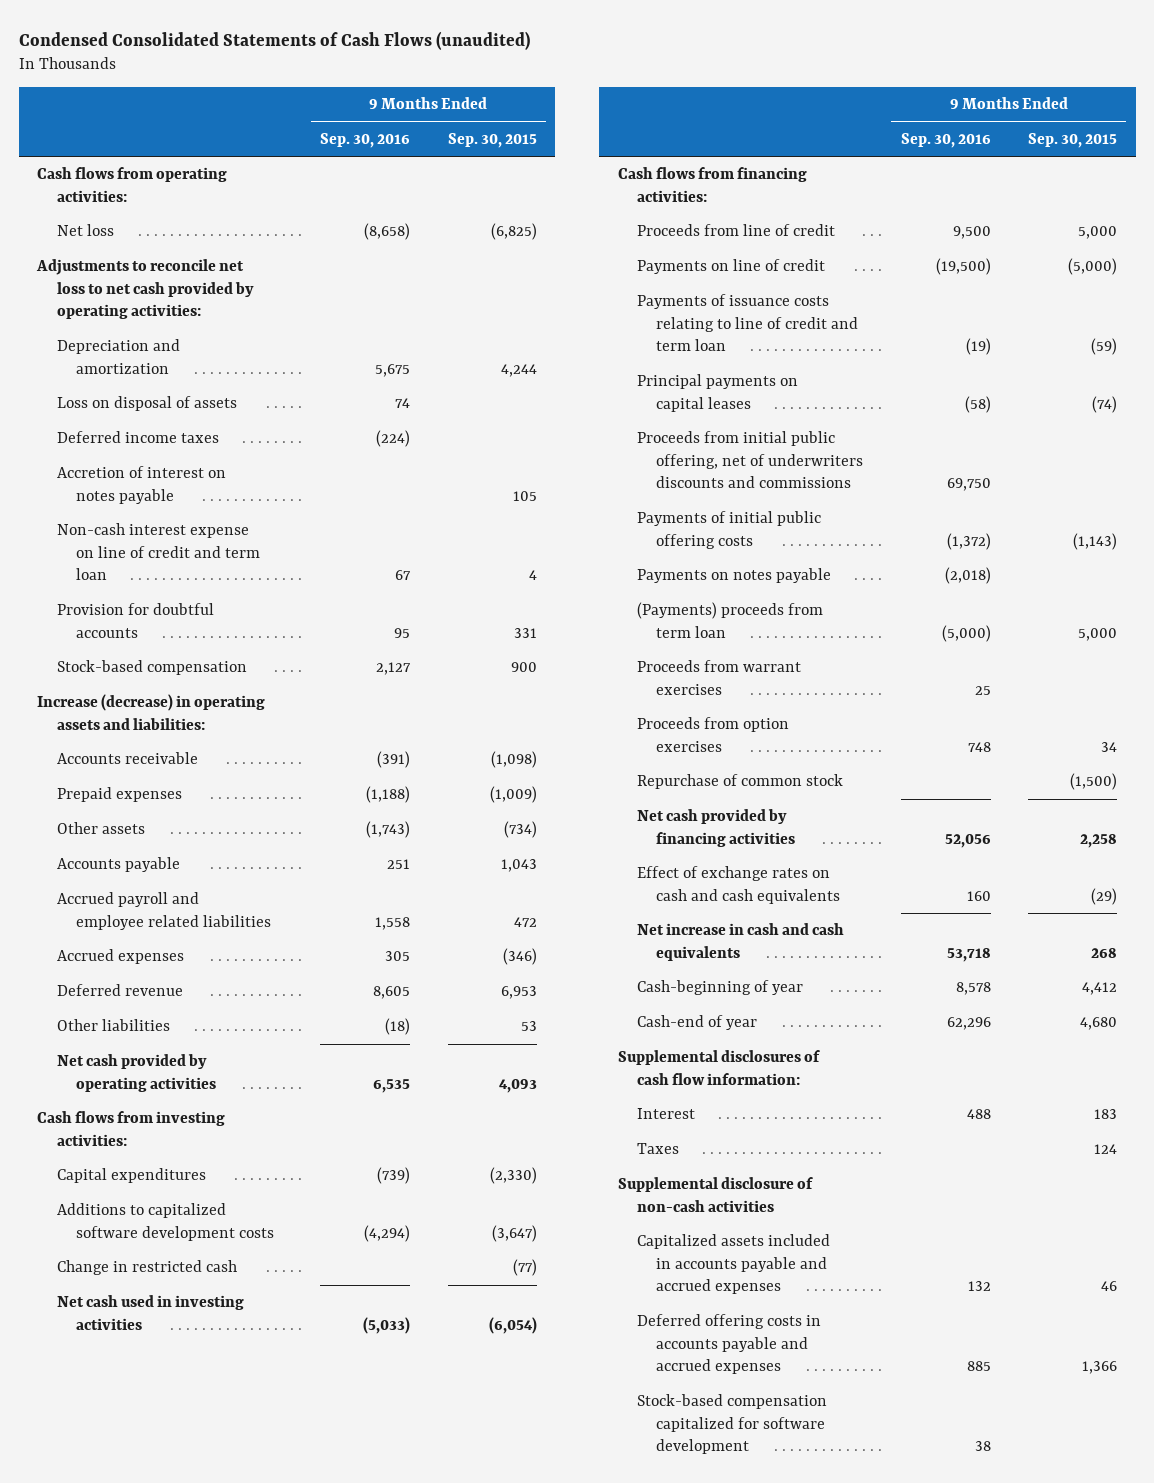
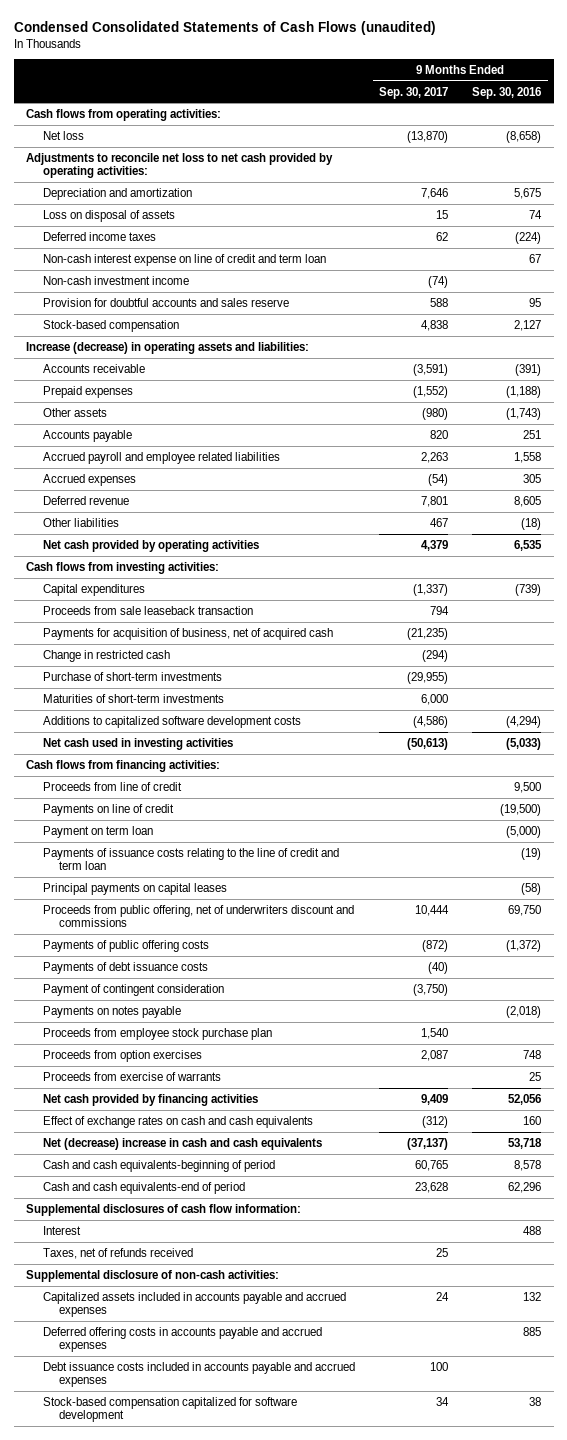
- | 9 Months Ended Sep. 30, 2016 | 9 Months Ended Sep. 30, 2015
+ | 9 Months Ended Sep. 30, 2017 | 9 Months Ended Sep. 30, 2016
- Accretion of interest on notes payable | | 105
- Provision for doubtful accounts | 95 | 331
+ Non-cash investment income | (74) |
+ Provision for doubtful accounts and sales reserve | 588 | 95
+ Proceeds from sale leaseback transaction | 794 |
+ Payments for acquisition of business, net of acquired cash | (21,235) |
+ Purchase of short-term investments | (29,955) |
+ Maturities of short-term investments | 6,000 |
moved down: Additions to capitalized software development costs | (4,586) | (4,294)
- Payments of issuance costs relating to line of credit and term loan | (19) | (59)
+ Payment on term loan | | (5,000)
+ Payments of issuance costs relating to the line of credit and term loan | | (19)
- Proceeds from initial public offering, net of underwriters discounts and commissions | 69,750 |
- Payments of initial public offering costs | (1,372) | (1,143)
+ Proceeds from public offering, net of underwriters discount and commissions | 10,444 | 69,750
+ Payments of public offering costs | (872) | (1,372)
+ Payments of debt issuance costs | (40) |
+ Payment of contingent consideration | (3,750) |
- (Payments) proceeds from term loan | (5,000) | 5,000
- Proceeds from warrant exercises | 25 |
+ Proceeds from employee stock purchase plan | 1,540 |
- Repurchase of common stock | | (1,500)
+ Proceeds from exercise of warrants | | 25
- Net increase in cash and cash equivalents | 53,718 | 268
- Cash-beginning of year | 8,578 | 4,412
- Cash-end of year | 62,296 | 4,680
+ Net (decrease) increase in cash and cash equivalents | (37,137) | 53,718
+ Cash and cash equivalents-beginning of period | 60,765 | 8,578
+ Cash and cash equivalents-end of period | 23,628 | 62,296
- Taxes | | 124
- Supplemental disclosure of non-cash activities
+ Taxes, net of refunds received | 25 |
+ Supplemental disclosure of non-cash activities:
+ Debt issuance costs included in accounts payable and accrued expenses | 100 |

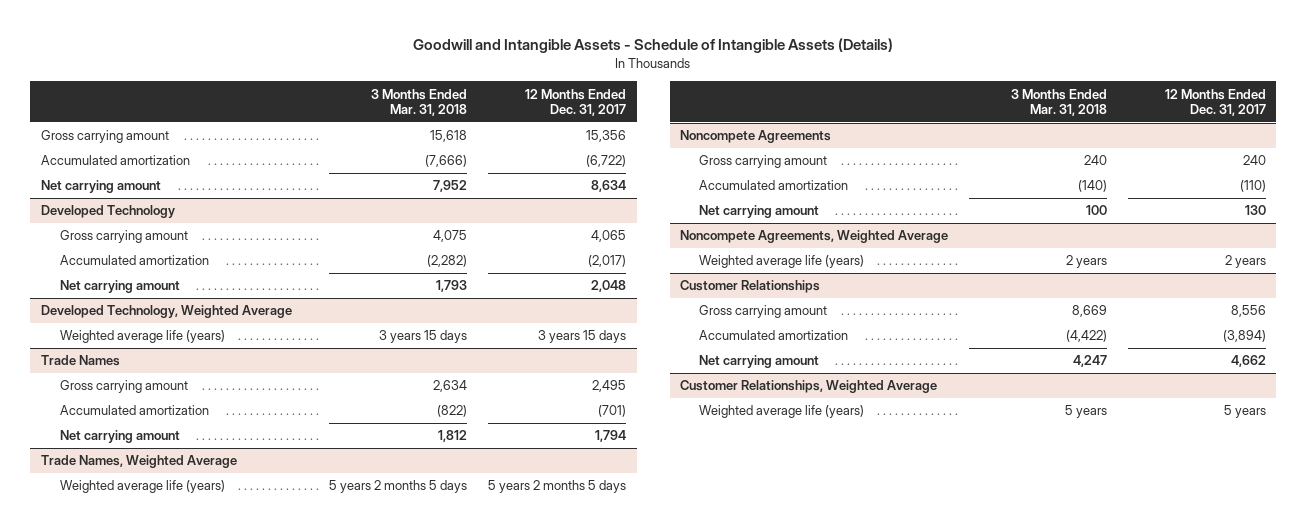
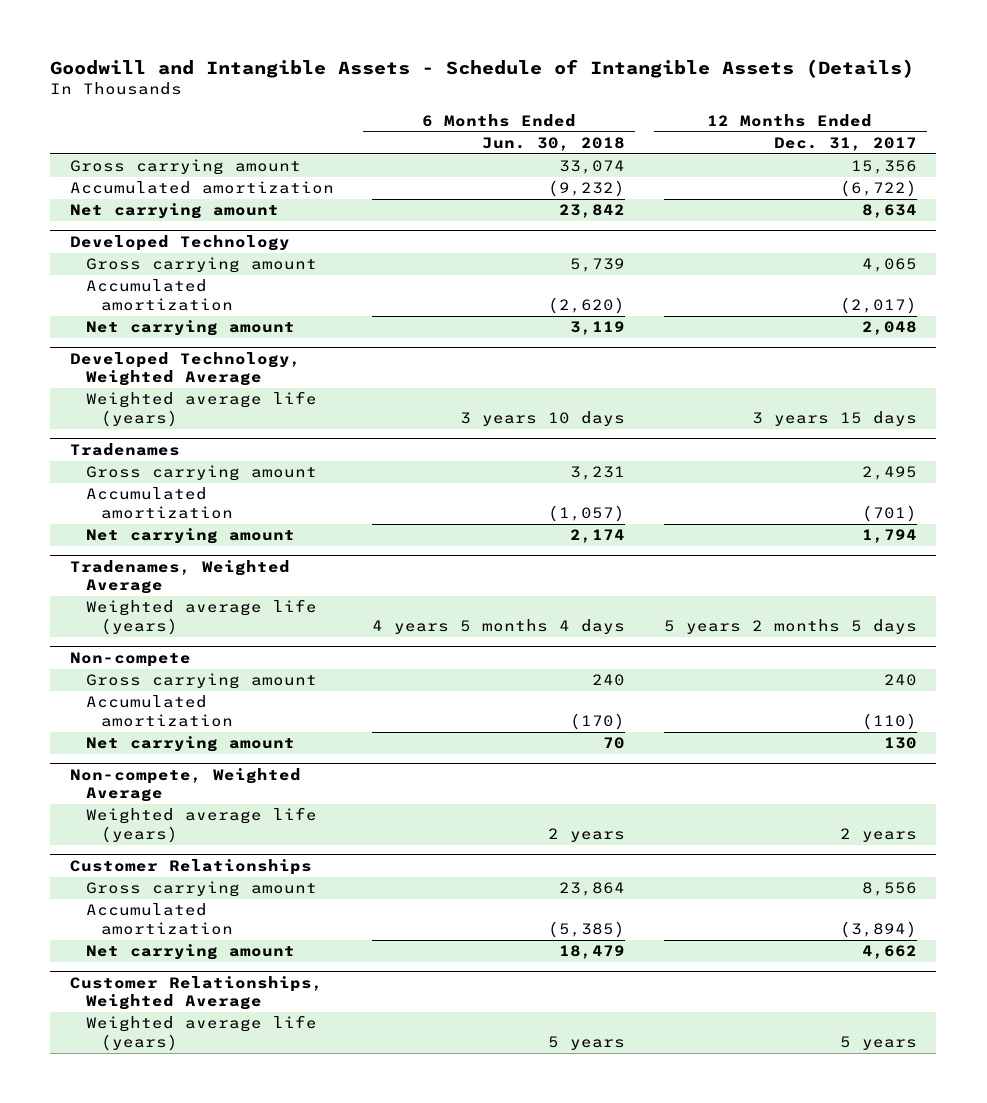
- | 3 Months Ended Mar. 31, 2018 | 12 Months Ended Dec. 31, 2017
+ | 6 Months Ended Jun. 30, 2018 | 12 Months Ended Dec. 31, 2017
- Trade Names
+ Tradenames
- Trade Names, Weighted Average
+ Tradenames, Weighted Average
- Noncompete Agreements
+ Non-compete
- Noncompete Agreements, Weighted Average
+ Non-compete, Weighted Average

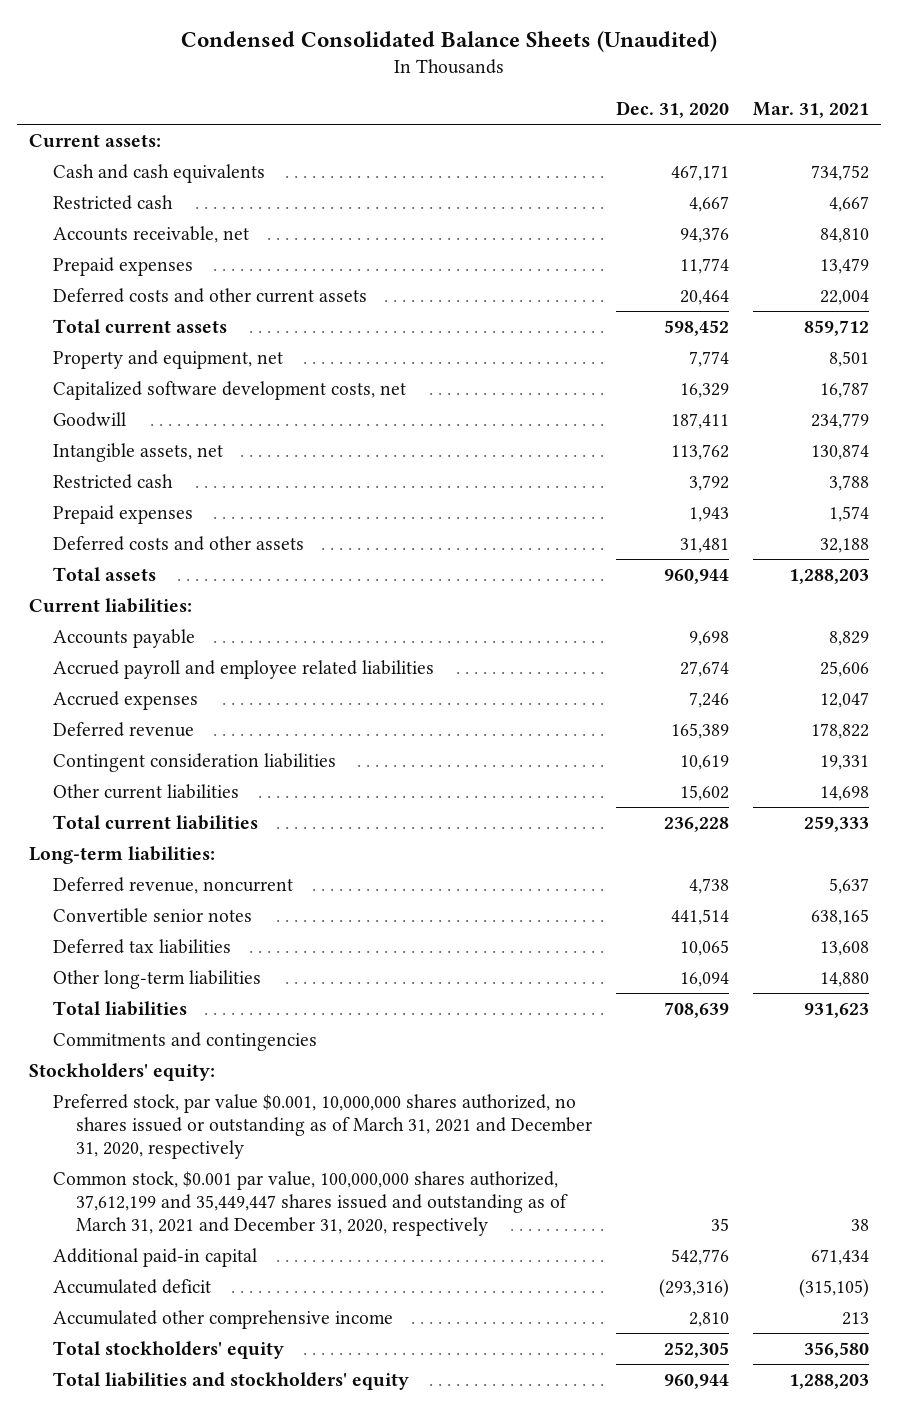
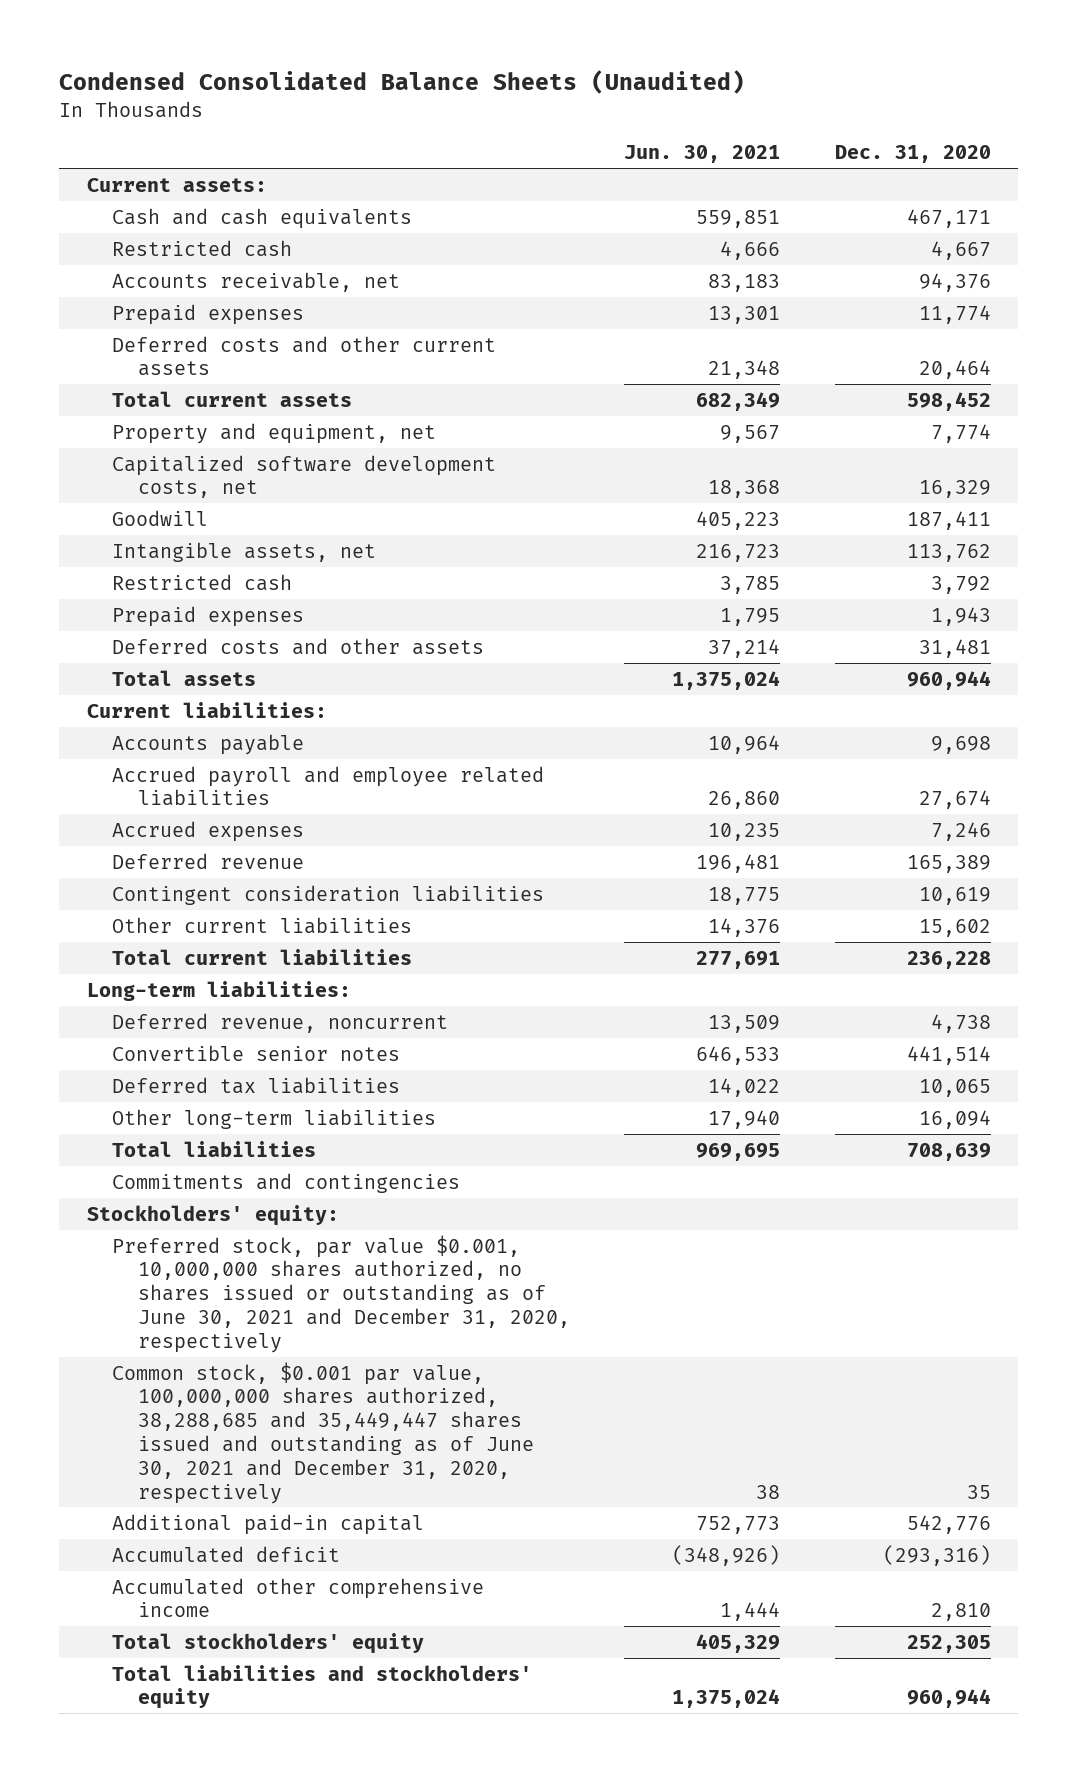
- | Dec. 31, 2020 | Mar. 31, 2021
+ | Jun. 30, 2021 | Dec. 31, 2020
- Preferred stock, par value $0.001, 10,000,000 shares authorized, no shares issued or outstanding as of March 31, 2021 and December 31, 2020, respectively
- Common stock, $0.001 par value, 100,000,000 shares authorized, 37,612,199 and 35,449,447 shares issued and outstanding as of March 31, 2021 and December 31, 2020, respectively | 35 | 38
+ Preferred stock, par value $0.001, 10,000,000 shares authorized, no shares issued or outstanding as of June 30, 2021 and December 31, 2020, respectively
+ Common stock, $0.001 par value, 100,000,000 shares authorized, 38,288,685 and 35,449,447 shares issued and outstanding as of June 30, 2021 and December 31, 2020, respectively | 38 | 35

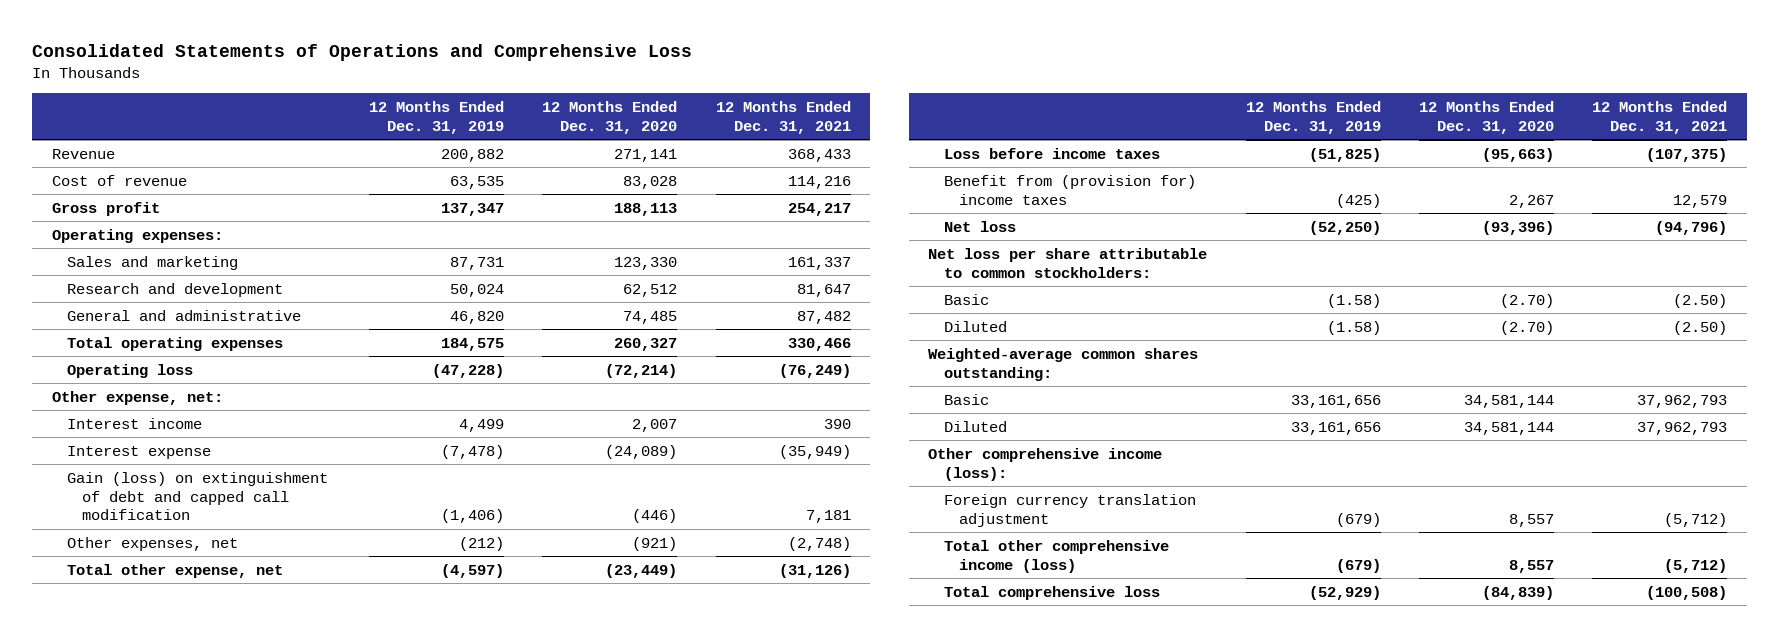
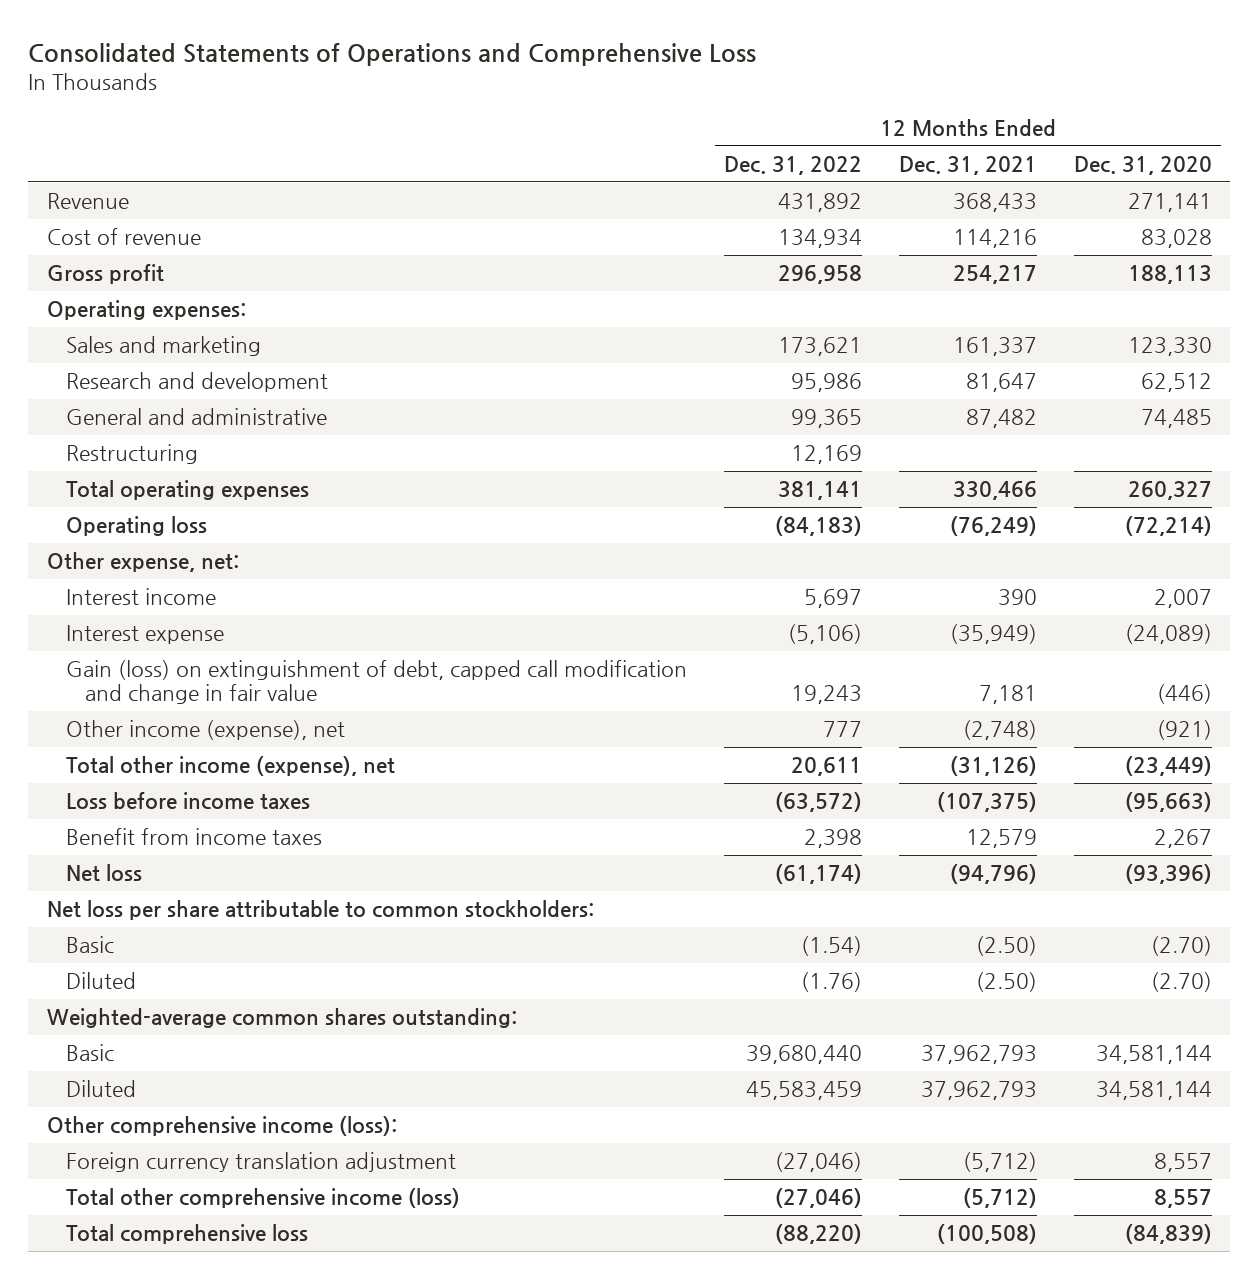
- | 12 Months Ended Dec. 31, 2019 | 12 Months Ended Dec. 31, 2020 | 12 Months Ended Dec. 31, 2021
+ | 12 Months Ended Dec. 31, 2022 | 12 Months Ended Dec. 31, 2021 | 12 Months Ended Dec. 31, 2020
+ Restructuring | 12,169 | |
- Gain (loss) on extinguishment of debt and capped call modification | (1,406) | (446) | 7,181
- Other expenses, net | (212) | (921) | (2,748)
- Total other expense, net | (4,597) | (23,449) | (31,126)
+ Gain (loss) on extinguishment of debt, capped call modification and change in fair value | 19,243 | 7,181 | (446)
+ Other income (expense), net | 777 | (2,748) | (921)
+ Total other income (expense), net | 20,611 | (31,126) | (23,449)
- Benefit from (provision for) income taxes | (425) | 2,267 | 12,579
+ Benefit from income taxes | 2,398 | 12,579 | 2,267

